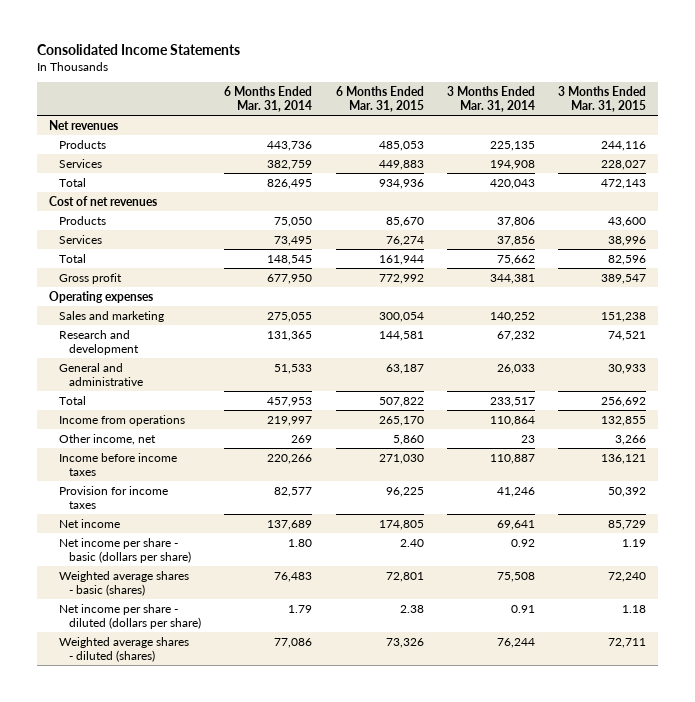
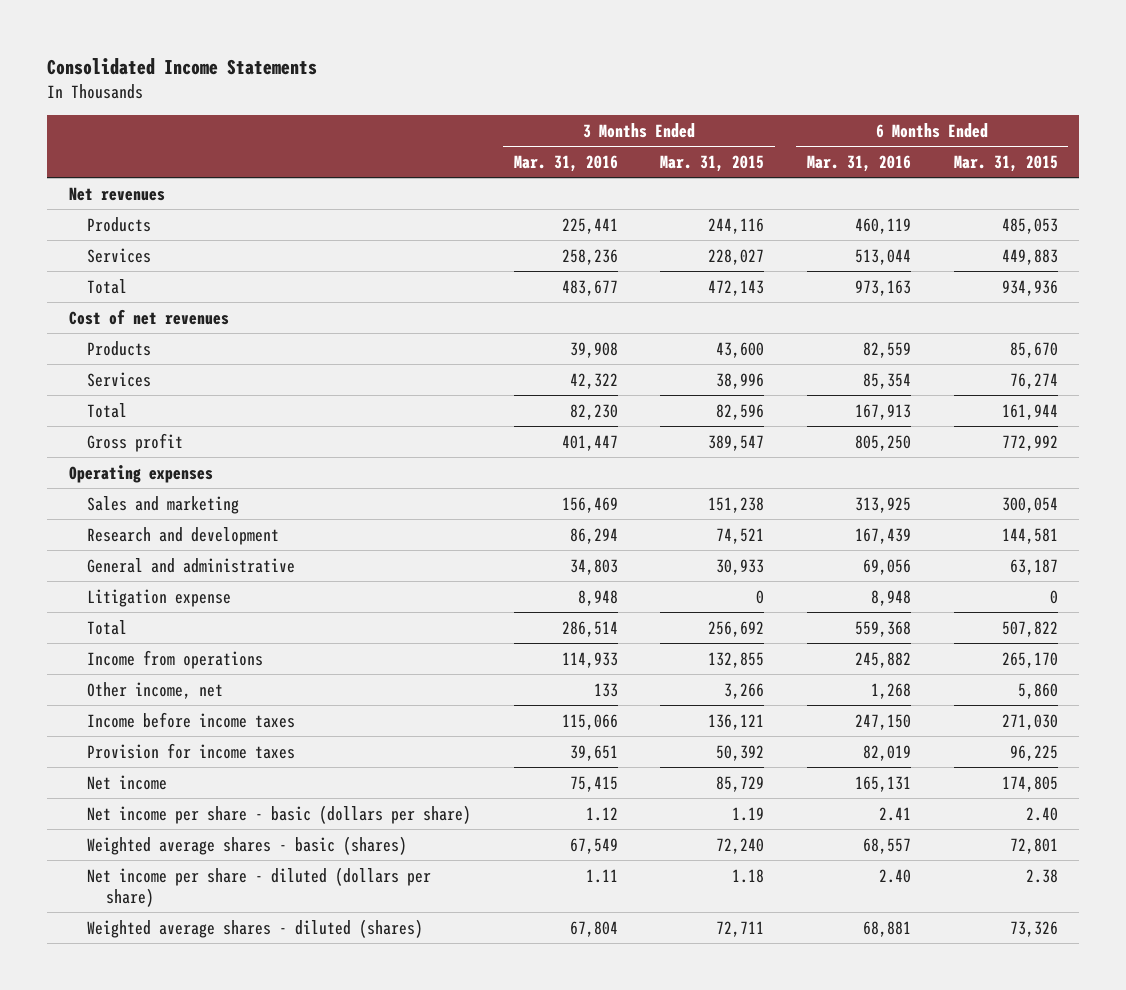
- | 6 Months Ended Mar. 31, 2014 | 6 Months Ended Mar. 31, 2015 | 3 Months Ended Mar. 31, 2014 | 3 Months Ended Mar. 31, 2015
+ | 3 Months Ended Mar. 31, 2016 | 3 Months Ended Mar. 31, 2015 | 6 Months Ended Mar. 31, 2016 | 6 Months Ended Mar. 31, 2015
+ Litigation expense | 8,948 | 0 | 8,948 | 0

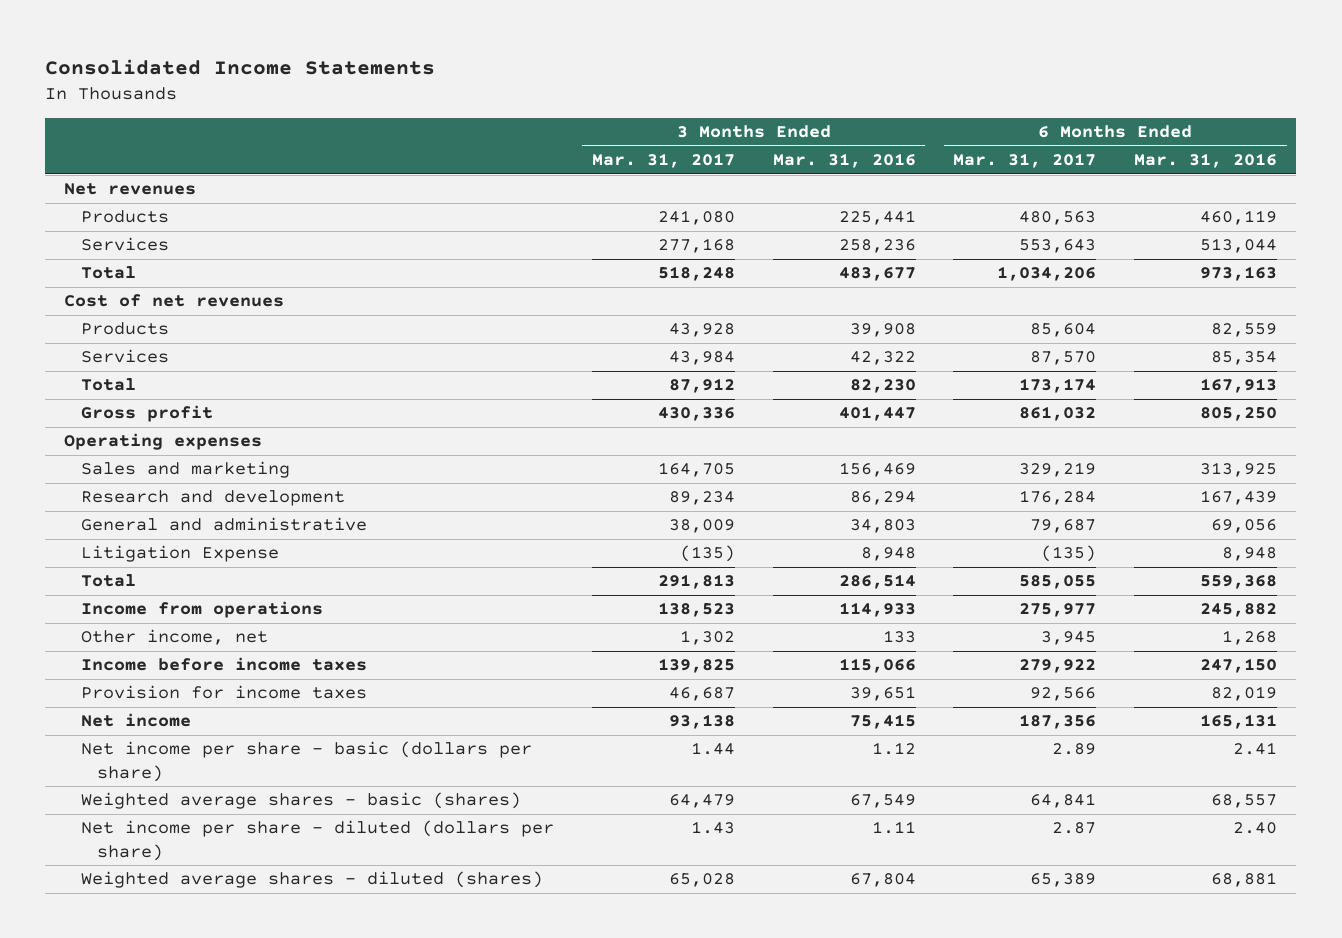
- | 3 Months Ended Mar. 31, 2016 | 3 Months Ended Mar. 31, 2015 | 6 Months Ended Mar. 31, 2016 | 6 Months Ended Mar. 31, 2015
+ | 3 Months Ended Mar. 31, 2017 | 3 Months Ended Mar. 31, 2016 | 6 Months Ended Mar. 31, 2017 | 6 Months Ended Mar. 31, 2016
- Litigation expense | 8,948 | 0 | 8,948 | 0
+ Litigation Expense | (135) | 8,948 | (135) | 8,948

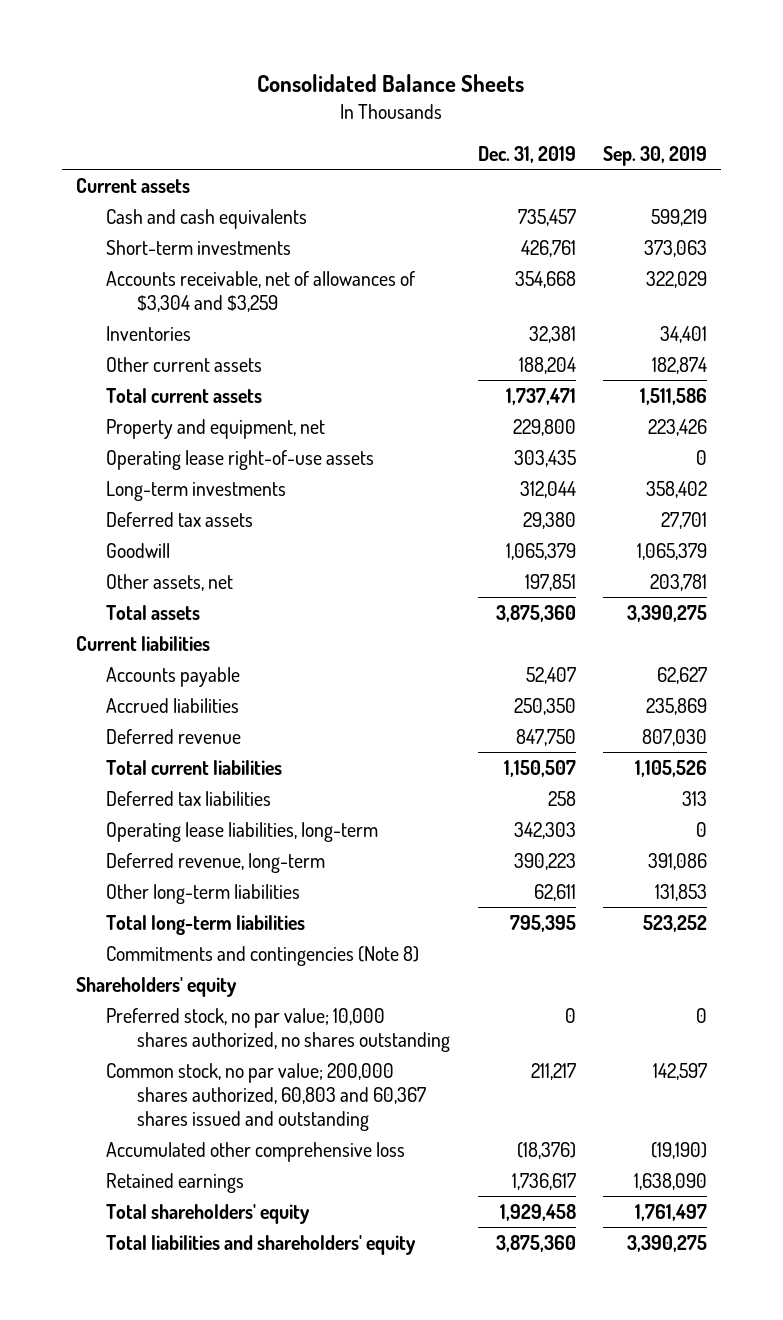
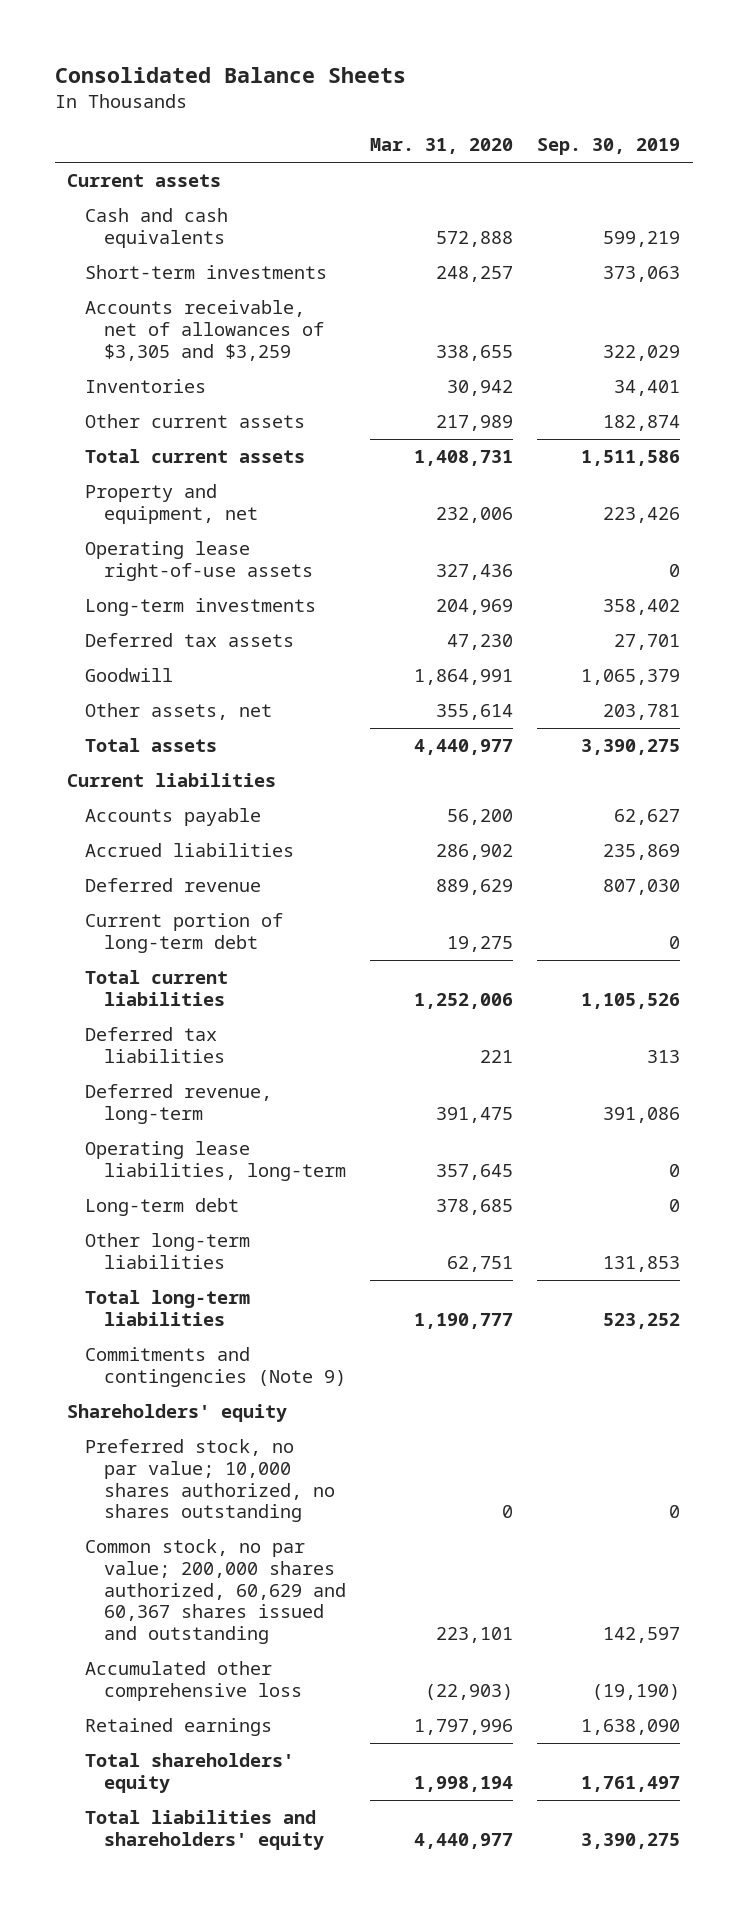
- | Dec. 31, 2019 | Sep. 30, 2019
+ | Mar. 31, 2020 | Sep. 30, 2019
- Accounts receivable, net of allowances of $3,304 and $3,259 | 354,668 | 322,029
+ Accounts receivable, net of allowances of $3,305 and $3,259 | 338,655 | 322,029
+ Current portion of long-term debt | 19,275 | 0
moved down: Operating lease liabilities, long-term | 357,645 | 0
+ Long-term debt | 378,685 | 0
- Commitments and contingencies (Note 8)
+ Commitments and contingencies (Note 9)
- Common stock, no par value; 200,000 shares authorized, 60,803 and 60,367 shares issued and outstanding | 211,217 | 142,597
+ Common stock, no par value; 200,000 shares authorized, 60,629 and 60,367 shares issued and outstanding | 223,101 | 142,597

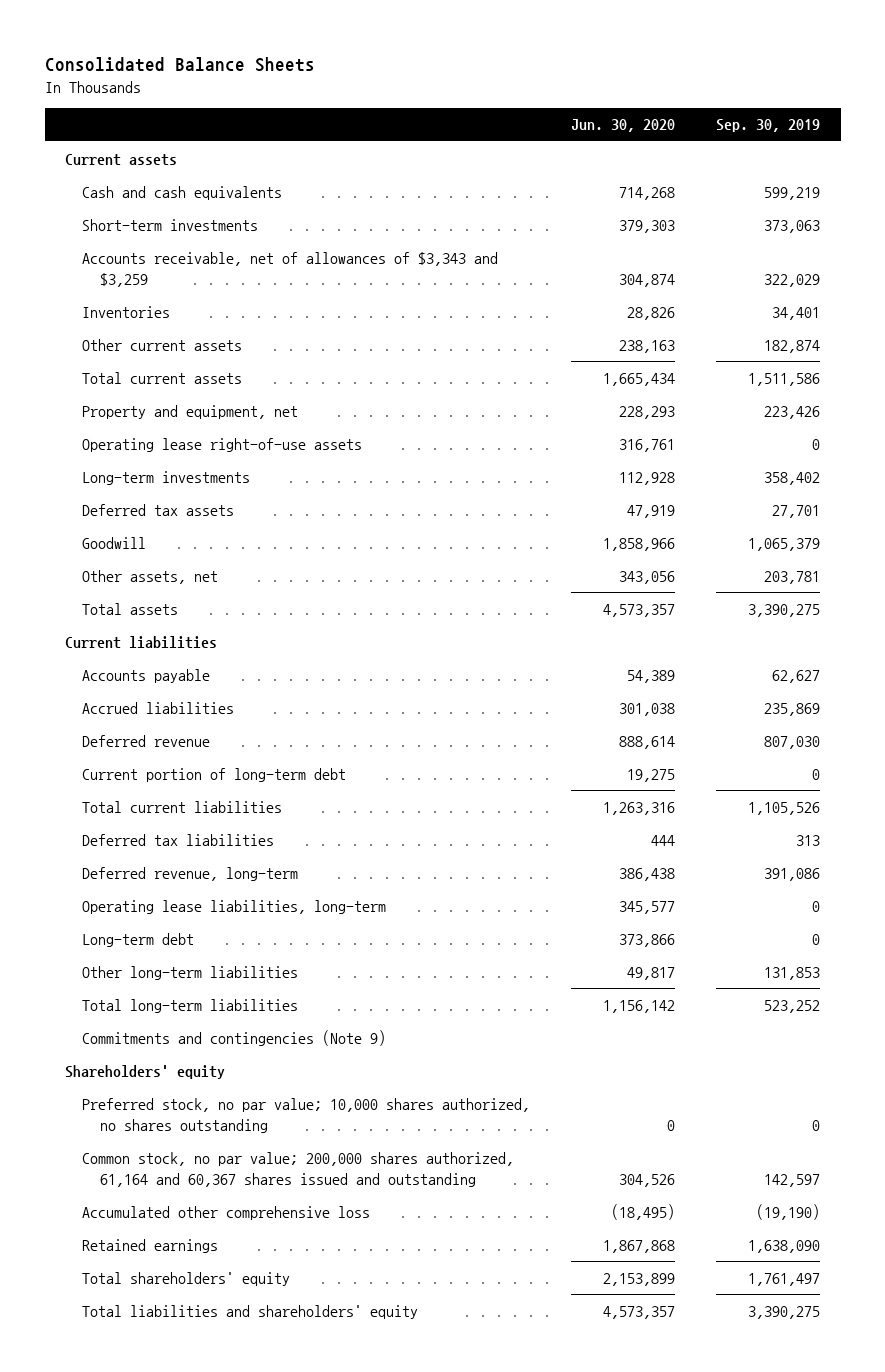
- | Mar. 31, 2020 | Sep. 30, 2019
+ | Jun. 30, 2020 | Sep. 30, 2019
- Accounts receivable, net of allowances of $3,305 and $3,259 | 338,655 | 322,029
+ Accounts receivable, net of allowances of $3,343 and $3,259 | 304,874 | 322,029
- Common stock, no par value; 200,000 shares authorized, 60,629 and 60,367 shares issued and outstanding | 223,101 | 142,597
+ Common stock, no par value; 200,000 shares authorized, 61,164 and 60,367 shares issued and outstanding | 304,526 | 142,597

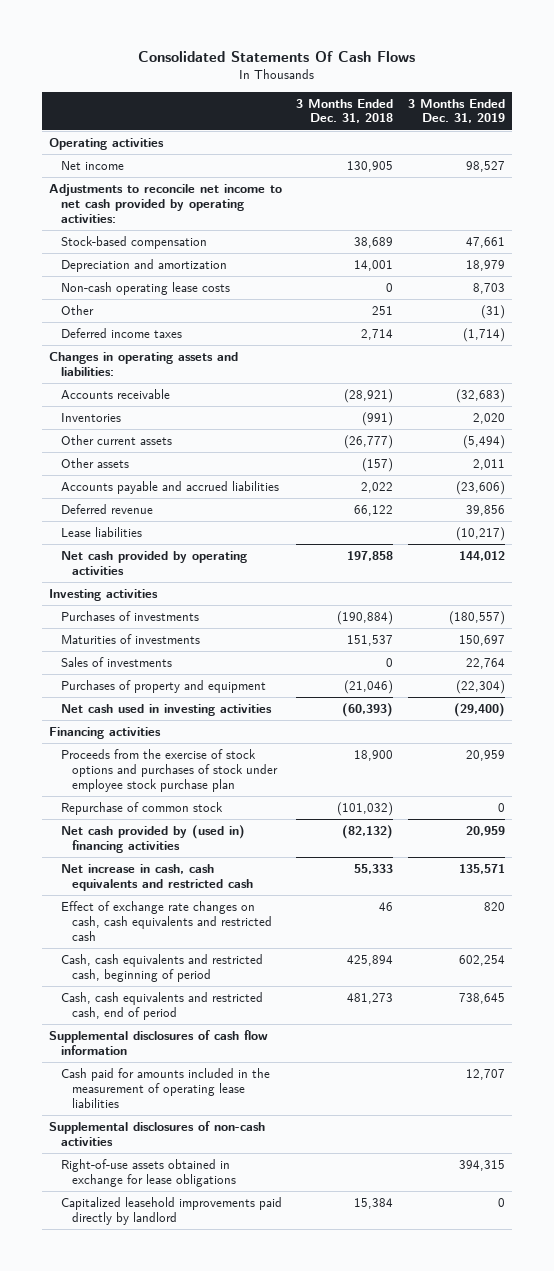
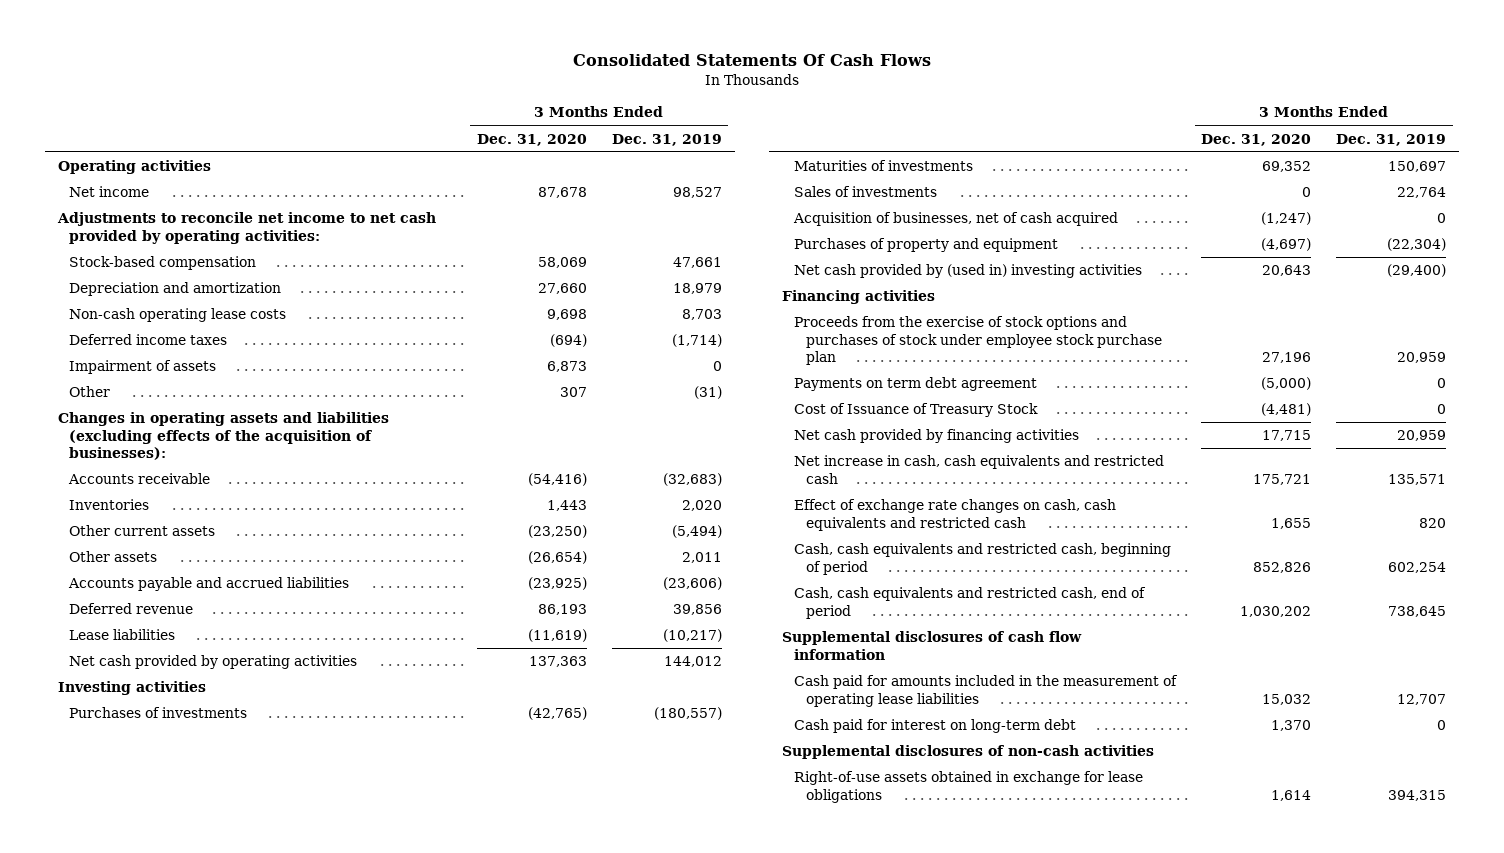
- | 3 Months Ended Dec. 31, 2018 | 3 Months Ended Dec. 31, 2019
+ | 3 Months Ended Dec. 31, 2020 | 3 Months Ended Dec. 31, 2019
- Changes in operating assets and liabilities:
+ Impairment of assets | 6,873 | 0
moved down: Other | 307 | (31)
+ Changes in operating assets and liabilities (excluding effects of the acquisition of businesses):
+ Acquisition of businesses, net of cash acquired | (1,247) | 0
- Net cash used in investing activities | (60,393) | (29,400)
+ Net cash provided by (used in) investing activities | 20,643 | (29,400)
- Repurchase of common stock | (101,032) | 0
- Net cash provided by (used in) financing activities | (82,132) | 20,959
+ Payments on term debt agreement | (5,000) | 0
+ Cost of Issuance of Treasury Stock | (4,481) | 0
+ Net cash provided by financing activities | 17,715 | 20,959
+ Cash paid for interest on long-term debt | 1,370 | 0
- Capitalized leasehold improvements paid directly by landlord | 15,384 | 0

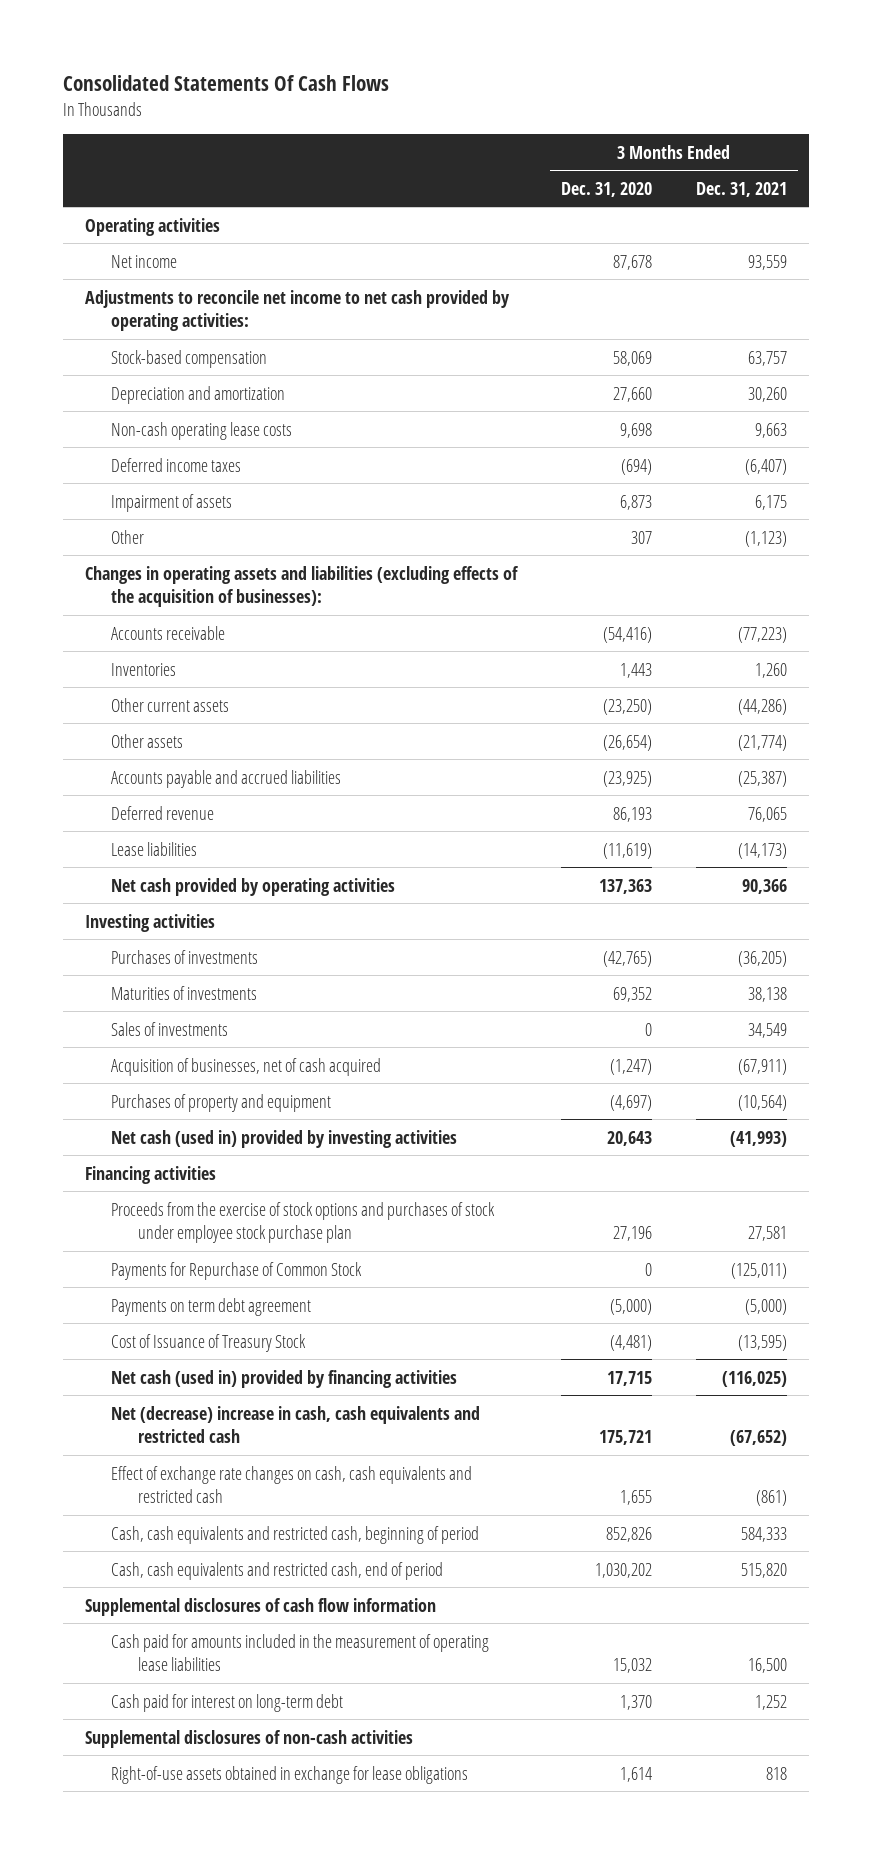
- | 3 Months Ended Dec. 31, 2020 | 3 Months Ended Dec. 31, 2019
+ | 3 Months Ended Dec. 31, 2020 | 3 Months Ended Dec. 31, 2021
- Net cash provided by (used in) investing activities | 20,643 | (29,400)
+ Net cash (used in) provided by investing activities | 20,643 | (41,993)
+ Payments for Repurchase of Common Stock | 0 | (125,011)
- Net cash provided by financing activities | 17,715 | 20,959
- Net increase in cash, cash equivalents and restricted cash | 175,721 | 135,571
+ Net cash (used in) provided by financing activities | 17,715 | (116,025)
+ Net (decrease) increase in cash, cash equivalents and restricted cash | 175,721 | (67,652)

